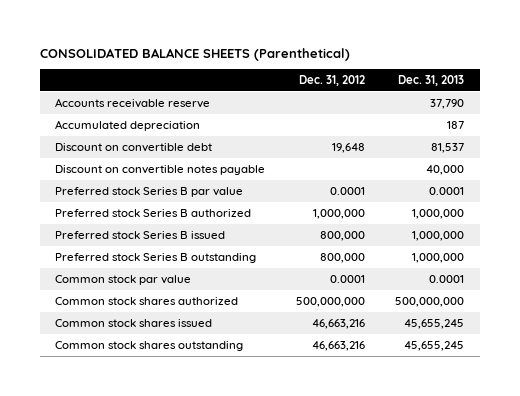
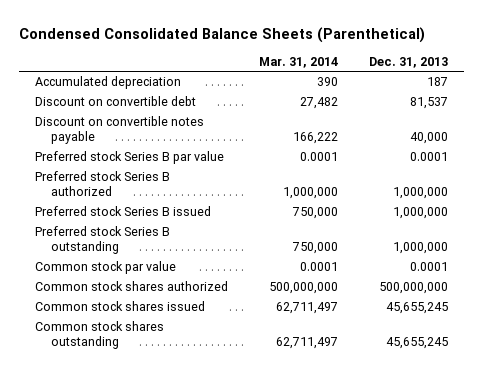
- CONSOLIDATED BALANCE SHEETS (Parenthetical)
+ Condensed Consolidated Balance Sheets (Parenthetical)
- | Dec. 31, 2012 | Dec. 31, 2013
+ | Mar. 31, 2014 | Dec. 31, 2013
- Accounts receivable reserve | | 37,790

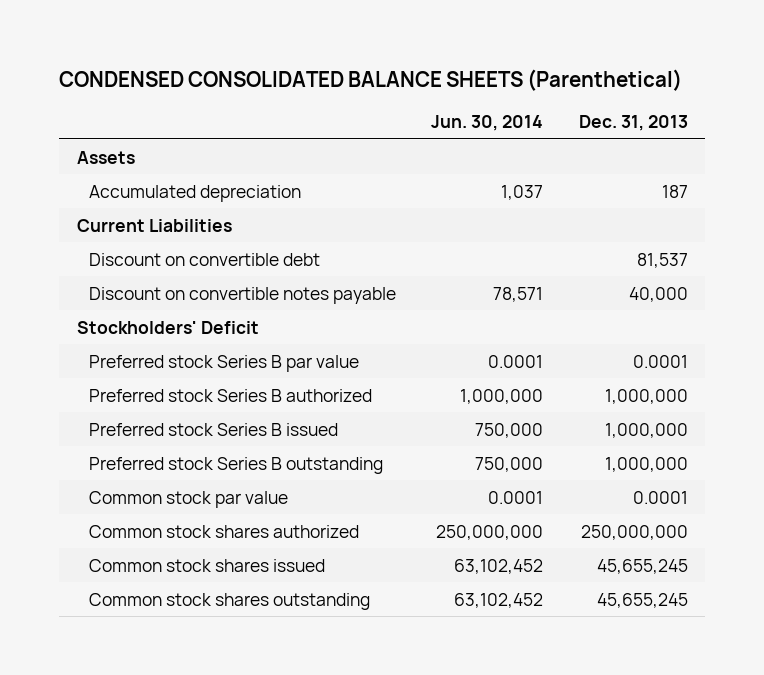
- Condensed Consolidated Balance Sheets (Parenthetical)
+ CONDENSED CONSOLIDATED BALANCE SHEETS (Parenthetical)
- | Mar. 31, 2014 | Dec. 31, 2013
+ | Jun. 30, 2014 | Dec. 31, 2013
+ Assets
+ Current Liabilities
+ Stockholders' Deficit
- Common stock shares authorized | 500,000,000 | 500,000,000
+ Common stock shares authorized | 250,000,000 | 250,000,000

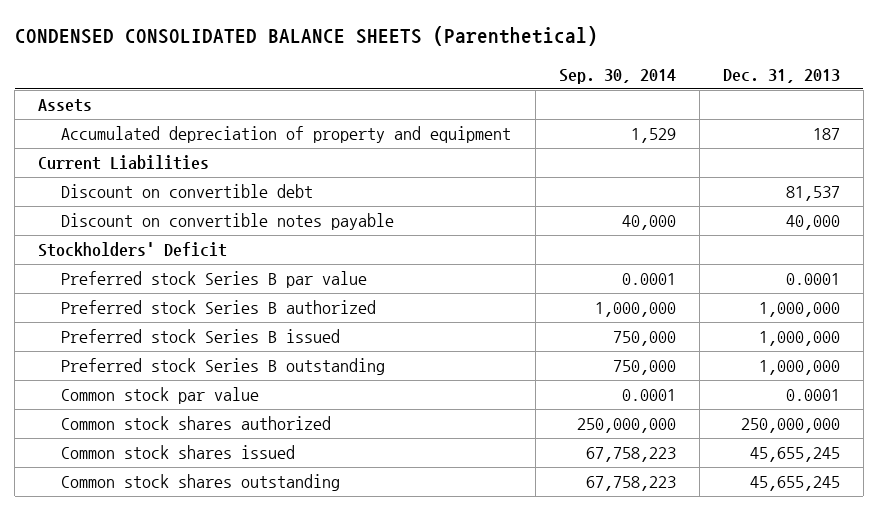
- | Jun. 30, 2014 | Dec. 31, 2013
+ | Sep. 30, 2014 | Dec. 31, 2013
- Accumulated depreciation | 1,037 | 187
+ Accumulated depreciation of property and equipment | 1,529 | 187

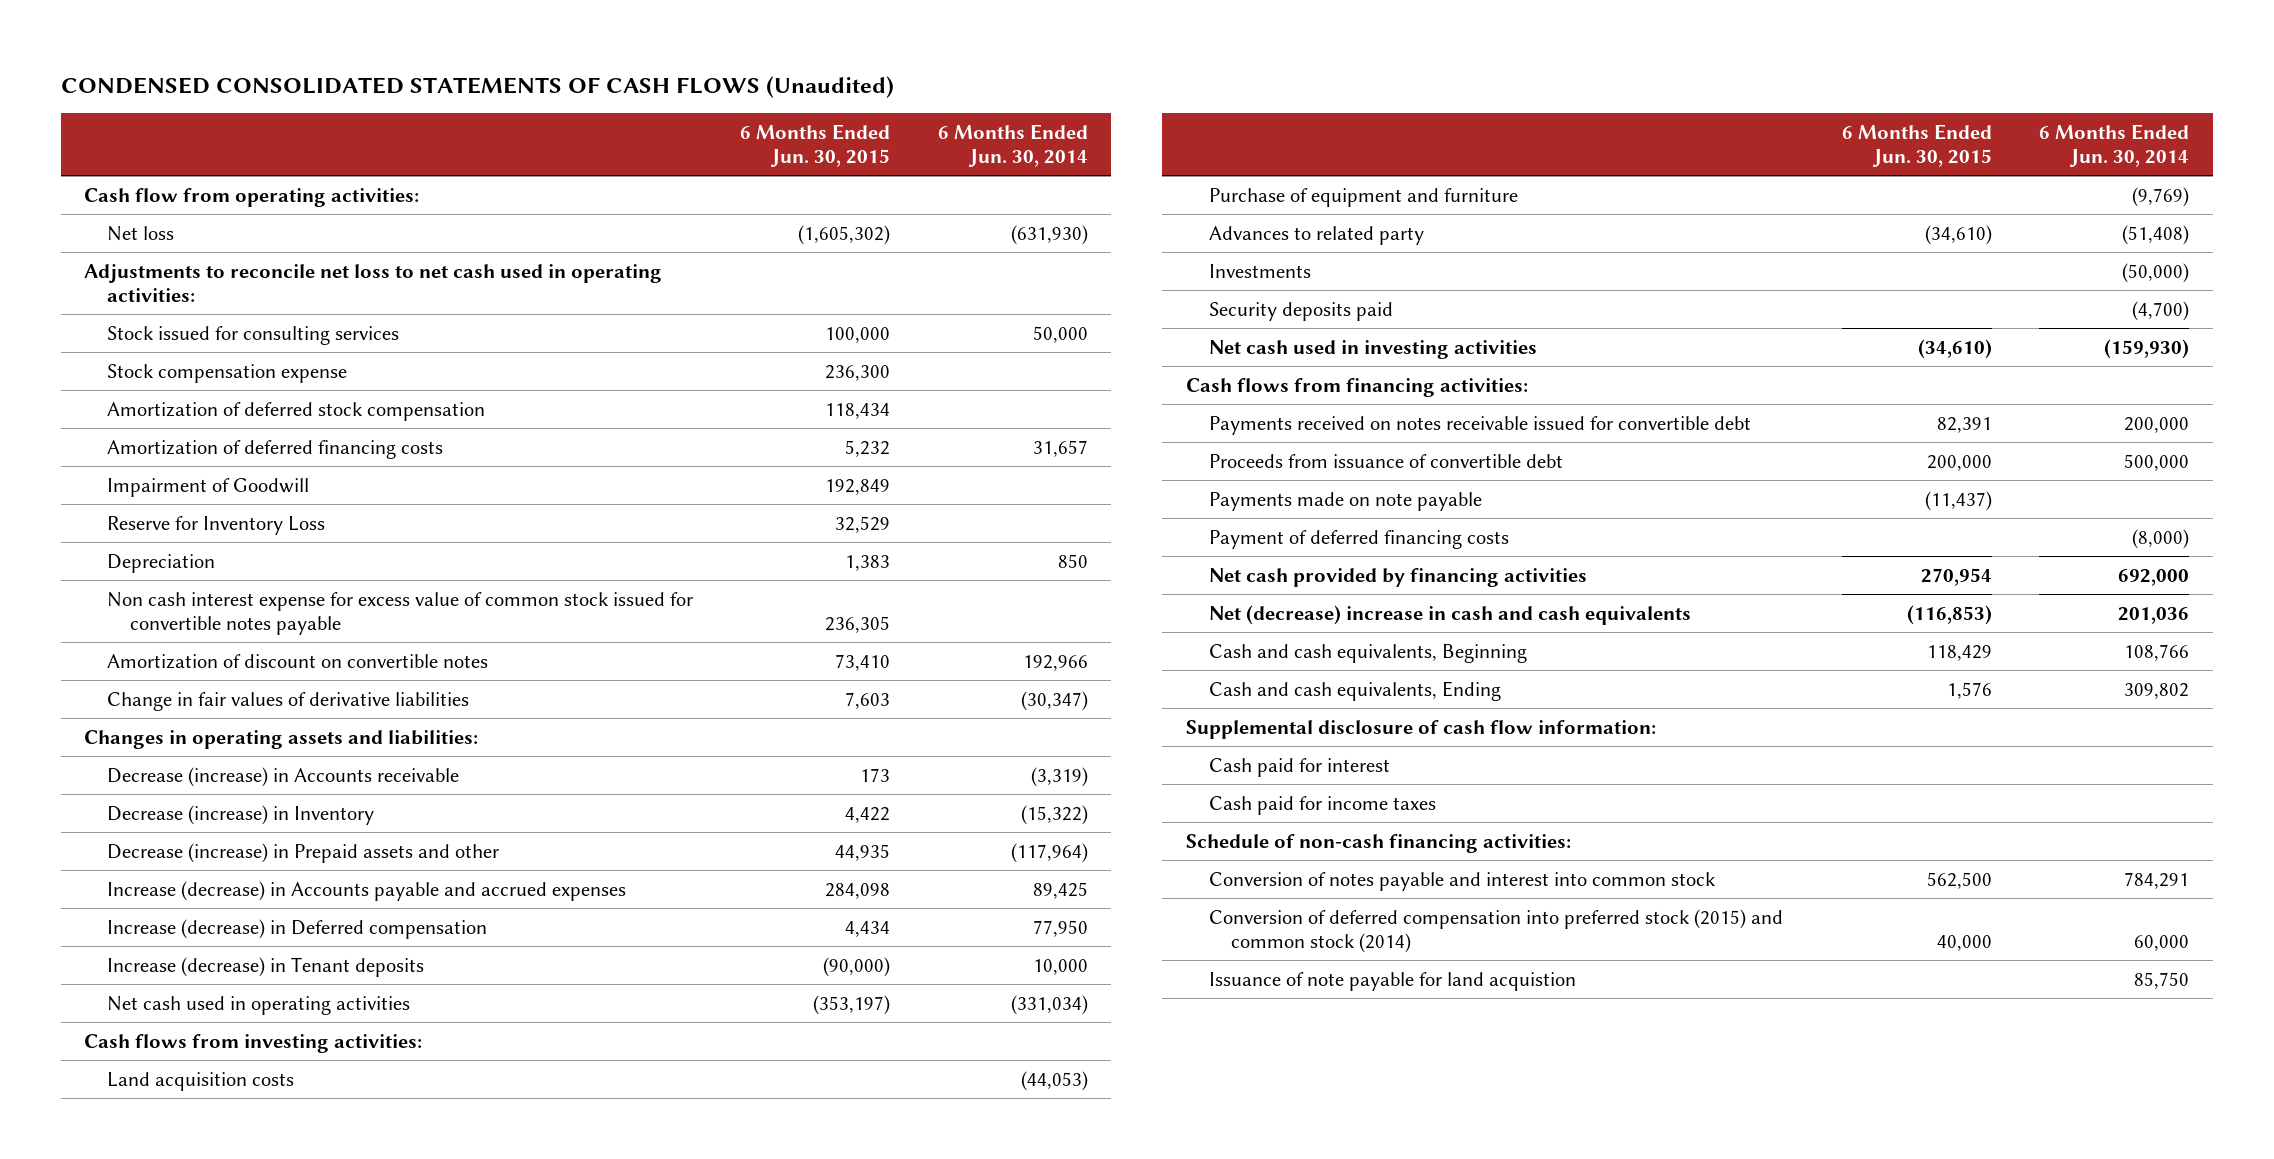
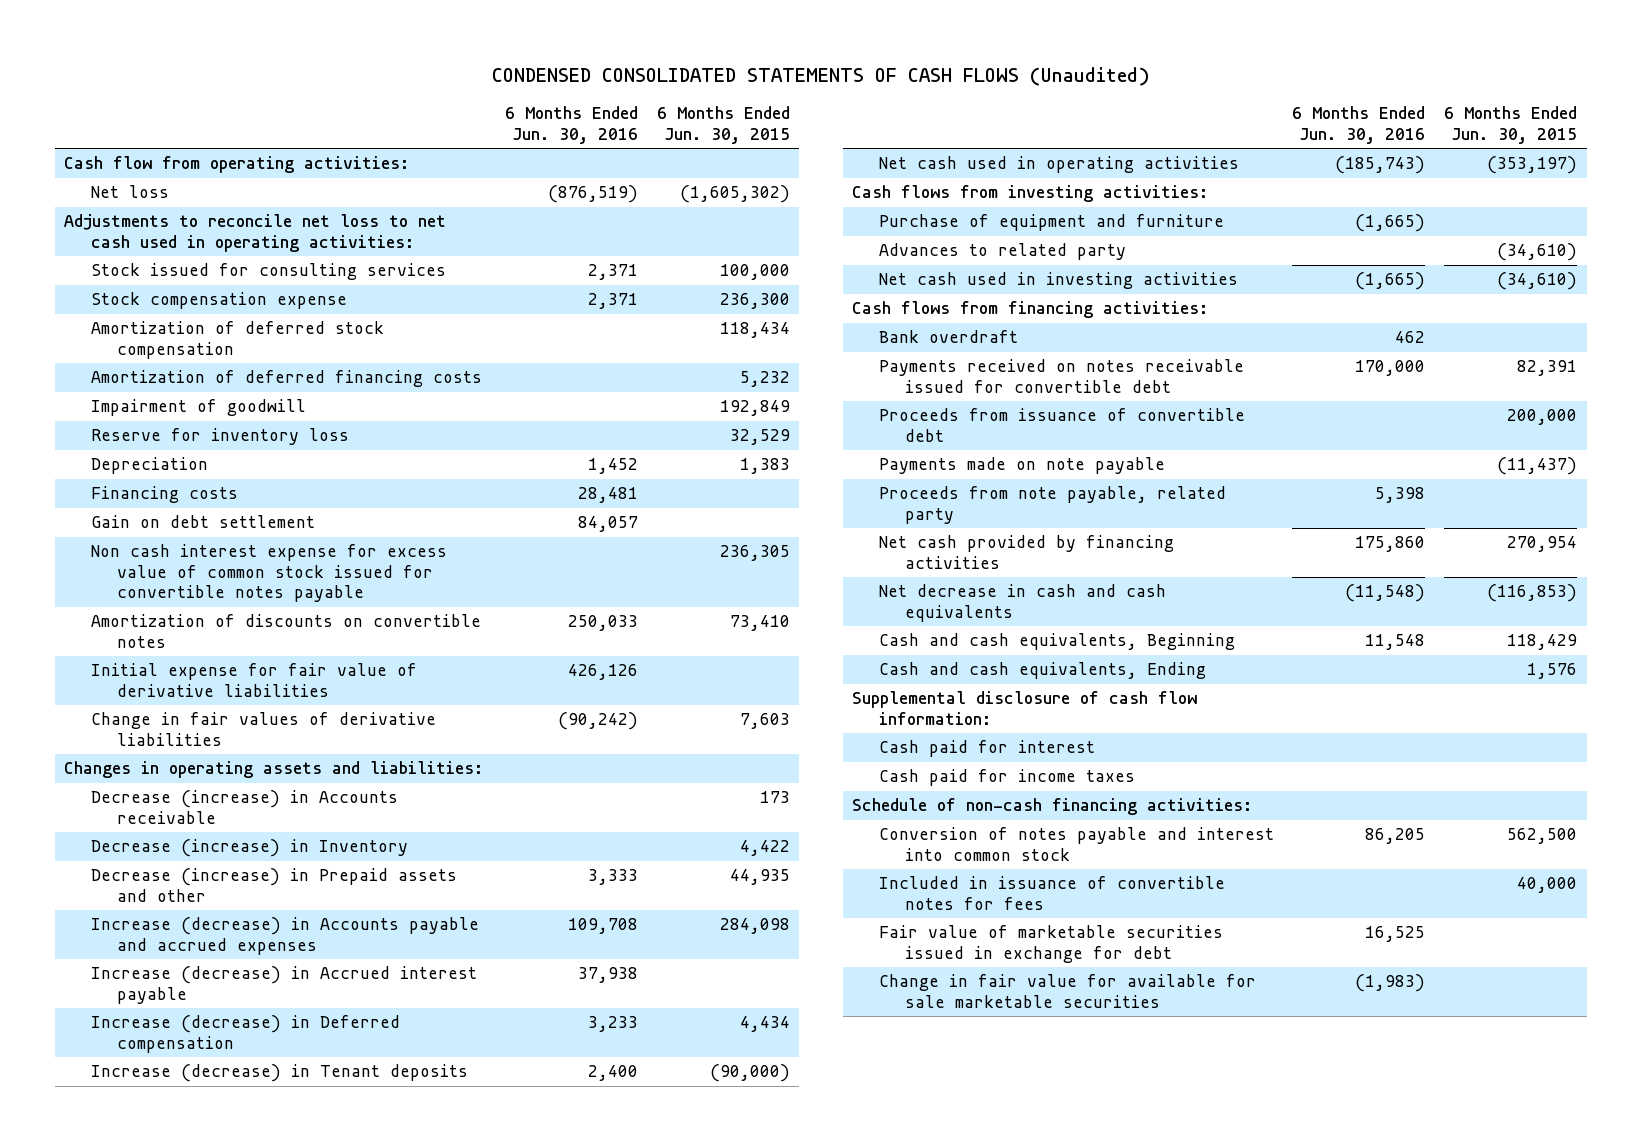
- | 6 Months Ended Jun. 30, 2015 | 6 Months Ended Jun. 30, 2014
+ | 6 Months Ended Jun. 30, 2016 | 6 Months Ended Jun. 30, 2015
- Impairment of Goodwill | 192,849 |
- Reserve for Inventory Loss | 32,529 |
+ Impairment of goodwill | | 192,849
+ Reserve for inventory loss | | 32,529
+ Financing costs | 28,481 |
+ Gain on debt settlement | 84,057 |
- Amortization of discount on convertible notes | 73,410 | 192,966
+ Amortization of discounts on convertible notes | 250,033 | 73,410
+ Initial expense for fair value of derivative liabilities | 426,126 |
+ Increase (decrease) in Accrued interest payable | 37,938 |
- Land acquisition costs | | (44,053)
- Investments | | (50,000)
- Security deposits paid | | (4,700)
+ Bank overdraft | 462 |
- Payment of deferred financing costs | | (8,000)
+ Proceeds from note payable, related party | 5,398 |
- Net (decrease) increase in cash and cash equivalents | (116,853) | 201,036
+ Net decrease in cash and cash equivalents | (11,548) | (116,853)
- Conversion of deferred compensation into preferred stock (2015) and common stock (2014) | 40,000 | 60,000
- Issuance of note payable for land acquistion | | 85,750
+ Included in issuance of convertible notes for fees | | 40,000
+ Fair value of marketable securities issued in exchange for debt | 16,525 |
+ Change in fair value for available for sale marketable securities | (1,983) |

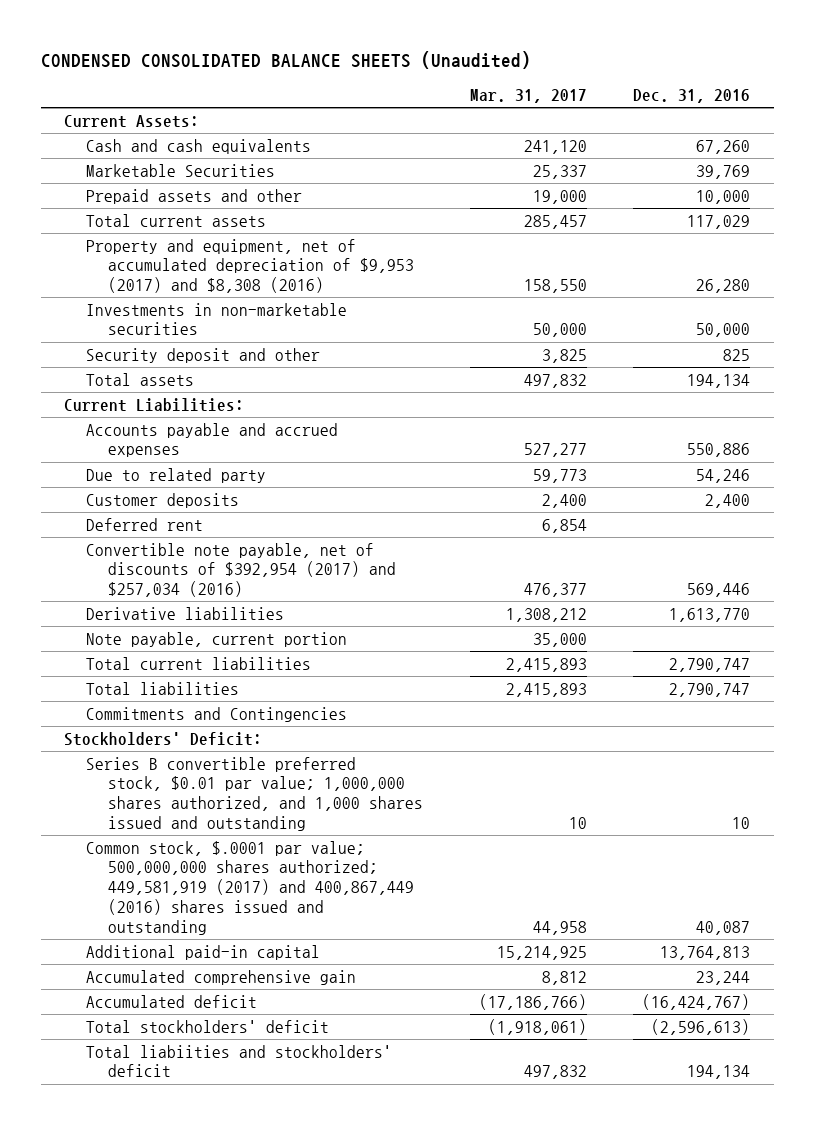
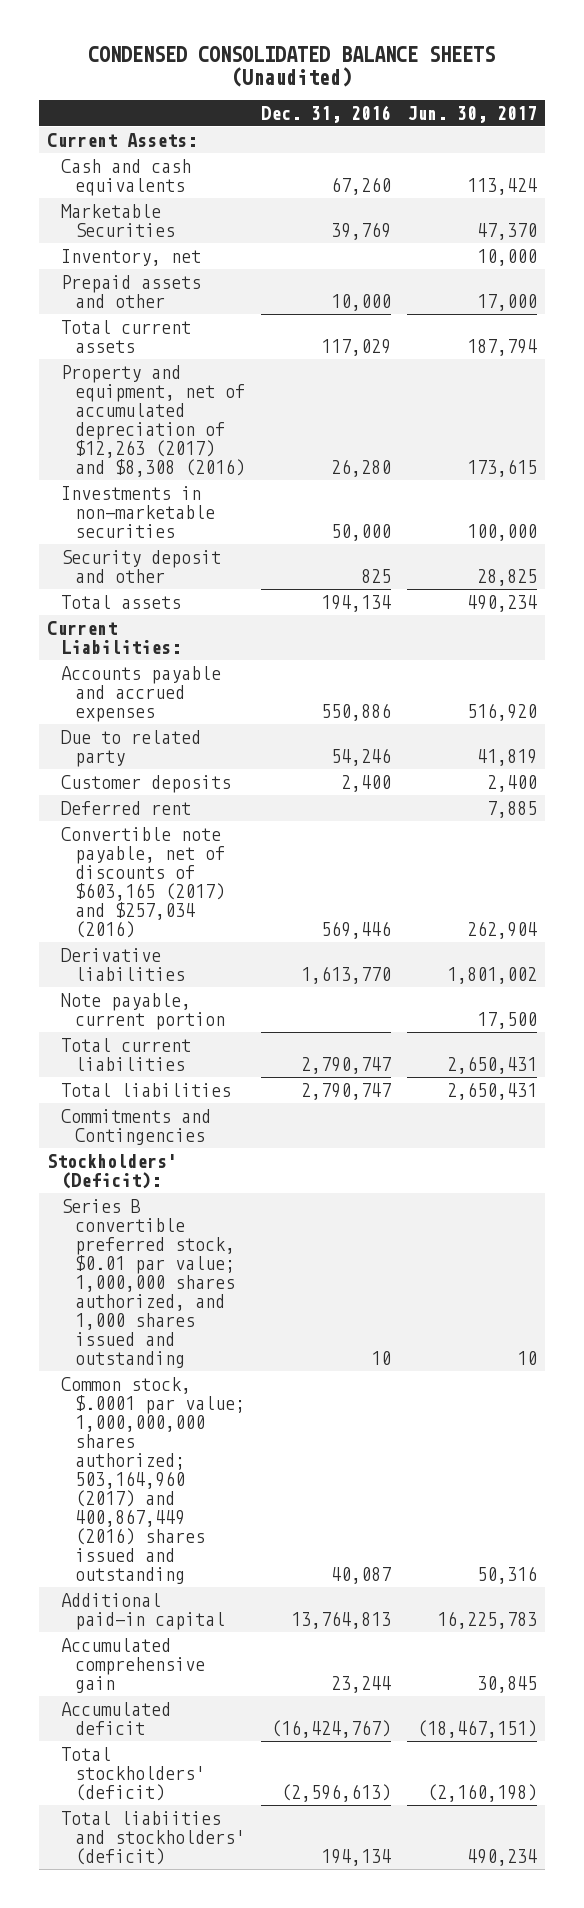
- | Mar. 31, 2017 | Dec. 31, 2016
+ | Dec. 31, 2016 | Jun. 30, 2017
+ Inventory, net | | 10,000
- Property and equipment, net of accumulated depreciation of $9,953 (2017) and $8,308 (2016) | 158,550 | 26,280
+ Property and equipment, net of accumulated depreciation of $12,263 (2017) and $8,308 (2016) | 26,280 | 173,615
- Convertible note payable, net of discounts of $392,954 (2017) and $257,034 (2016) | 476,377 | 569,446
+ Convertible note payable, net of discounts of $603,165 (2017) and $257,034 (2016) | 569,446 | 262,904
- Stockholders' Deficit:
+ Stockholders' (Deficit):
- Common stock, $.0001 par value; 500,000,000 shares authorized; 449,581,919 (2017) and 400,867,449 (2016) shares issued and outstanding | 44,958 | 40,087
+ Common stock, $.0001 par value; 1,000,000,000 shares authorized; 503,164,960 (2017) and 400,867,449 (2016) shares issued and outstanding | 40,087 | 50,316
- Total stockholders' deficit | (1,918,061) | (2,596,613)
- Total liabiities and stockholders' deficit | 497,832 | 194,134
+ Total stockholders' (deficit) | (2,596,613) | (2,160,198)
+ Total liabiities and stockholders' (deficit) | 194,134 | 490,234

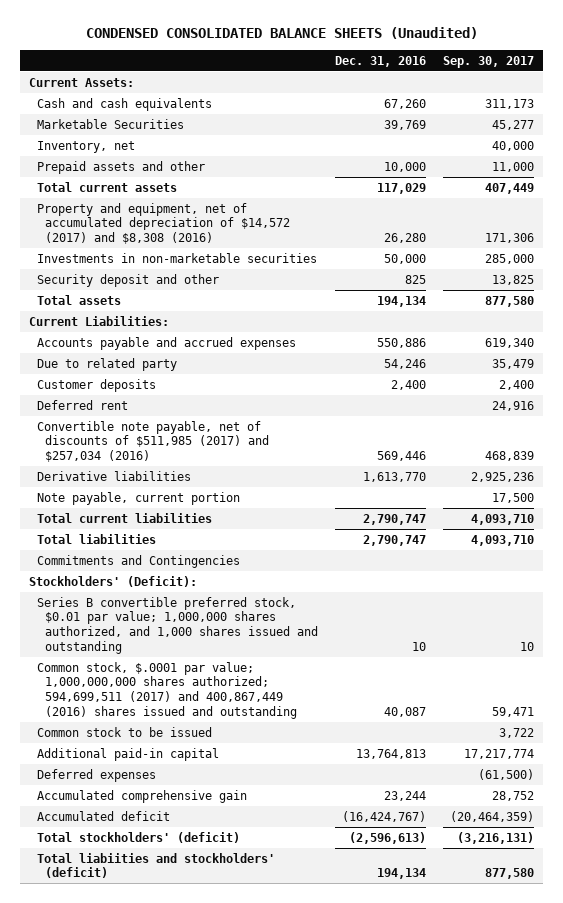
- | Dec. 31, 2016 | Jun. 30, 2017
+ | Dec. 31, 2016 | Sep. 30, 2017
- Property and equipment, net of accumulated depreciation of $12,263 (2017) and $8,308 (2016) | 26,280 | 173,615
+ Property and equipment, net of accumulated depreciation of $14,572 (2017) and $8,308 (2016) | 26,280 | 171,306
- Convertible note payable, net of discounts of $603,165 (2017) and $257,034 (2016) | 569,446 | 262,904
+ Convertible note payable, net of discounts of $511,985 (2017) and $257,034 (2016) | 569,446 | 468,839
- Common stock, $.0001 par value; 1,000,000,000 shares authorized; 503,164,960 (2017) and 400,867,449 (2016) shares issued and outstanding | 40,087 | 50,316
+ Common stock, $.0001 par value; 1,000,000,000 shares authorized; 594,699,511 (2017) and 400,867,449 (2016) shares issued and outstanding | 40,087 | 59,471
+ Common stock to be issued | | 3,722
+ Deferred expenses | | (61,500)

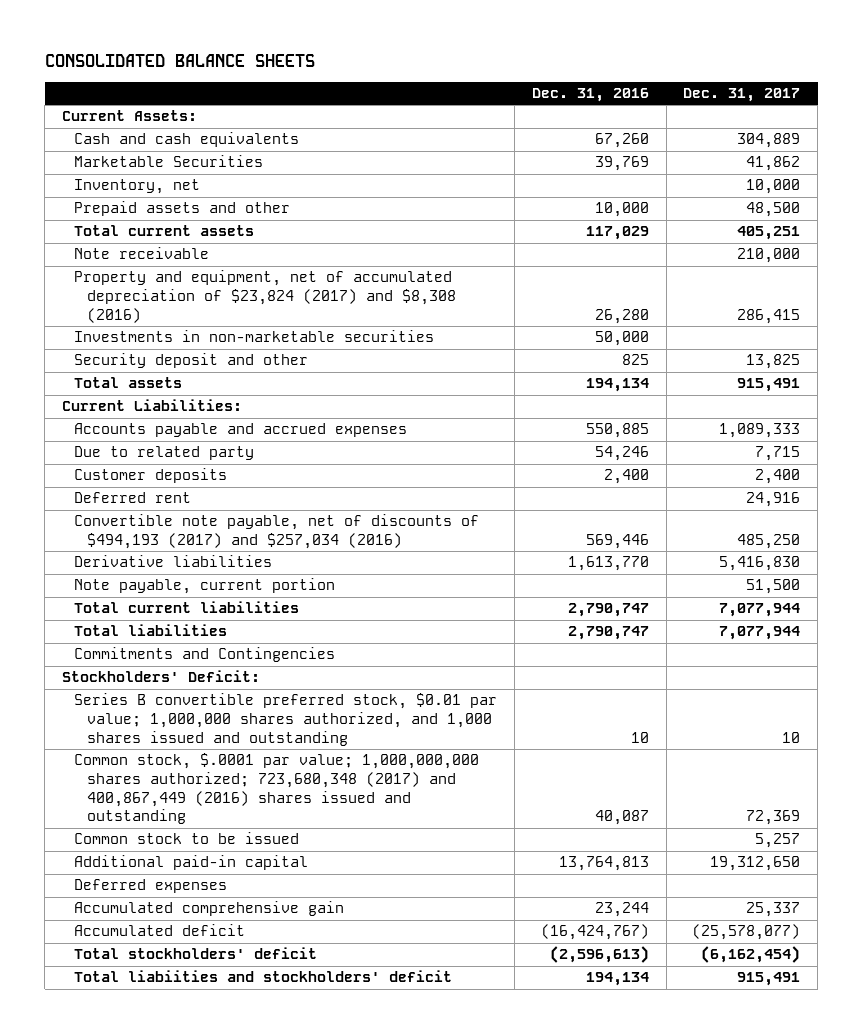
- CONDENSED CONSOLIDATED BALANCE SHEETS (Unaudited)
+ CONSOLIDATED BALANCE SHEETS
- | Dec. 31, 2016 | Sep. 30, 2017
+ | Dec. 31, 2016 | Dec. 31, 2017
- Property and equipment, net of accumulated depreciation of $14,572 (2017) and $8,308 (2016) | 26,280 | 171,306
+ Note receivable | | 210,000
+ Property and equipment, net of accumulated depreciation of $23,824 (2017) and $8,308 (2016) | 26,280 | 286,415
- Accounts payable and accrued expenses | 550,886 | 619,340
+ Accounts payable and accrued expenses | 550,885 | 1,089,333
- Convertible note payable, net of discounts of $511,985 (2017) and $257,034 (2016) | 569,446 | 468,839
+ Convertible note payable, net of discounts of $494,193 (2017) and $257,034 (2016) | 569,446 | 485,250
- Stockholders' (Deficit):
+ Stockholders' Deficit:
- Common stock, $.0001 par value; 1,000,000,000 shares authorized; 594,699,511 (2017) and 400,867,449 (2016) shares issued and outstanding | 40,087 | 59,471
+ Common stock, $.0001 par value; 1,000,000,000 shares authorized; 723,680,348 (2017) and 400,867,449 (2016) shares issued and outstanding | 40,087 | 72,369
- Total stockholders' (deficit) | (2,596,613) | (3,216,131)
- Total liabiities and stockholders' (deficit) | 194,134 | 877,580
+ Total stockholders' deficit | (2,596,613) | (6,162,454)
+ Total liabiities and stockholders' deficit | 194,134 | 915,491

